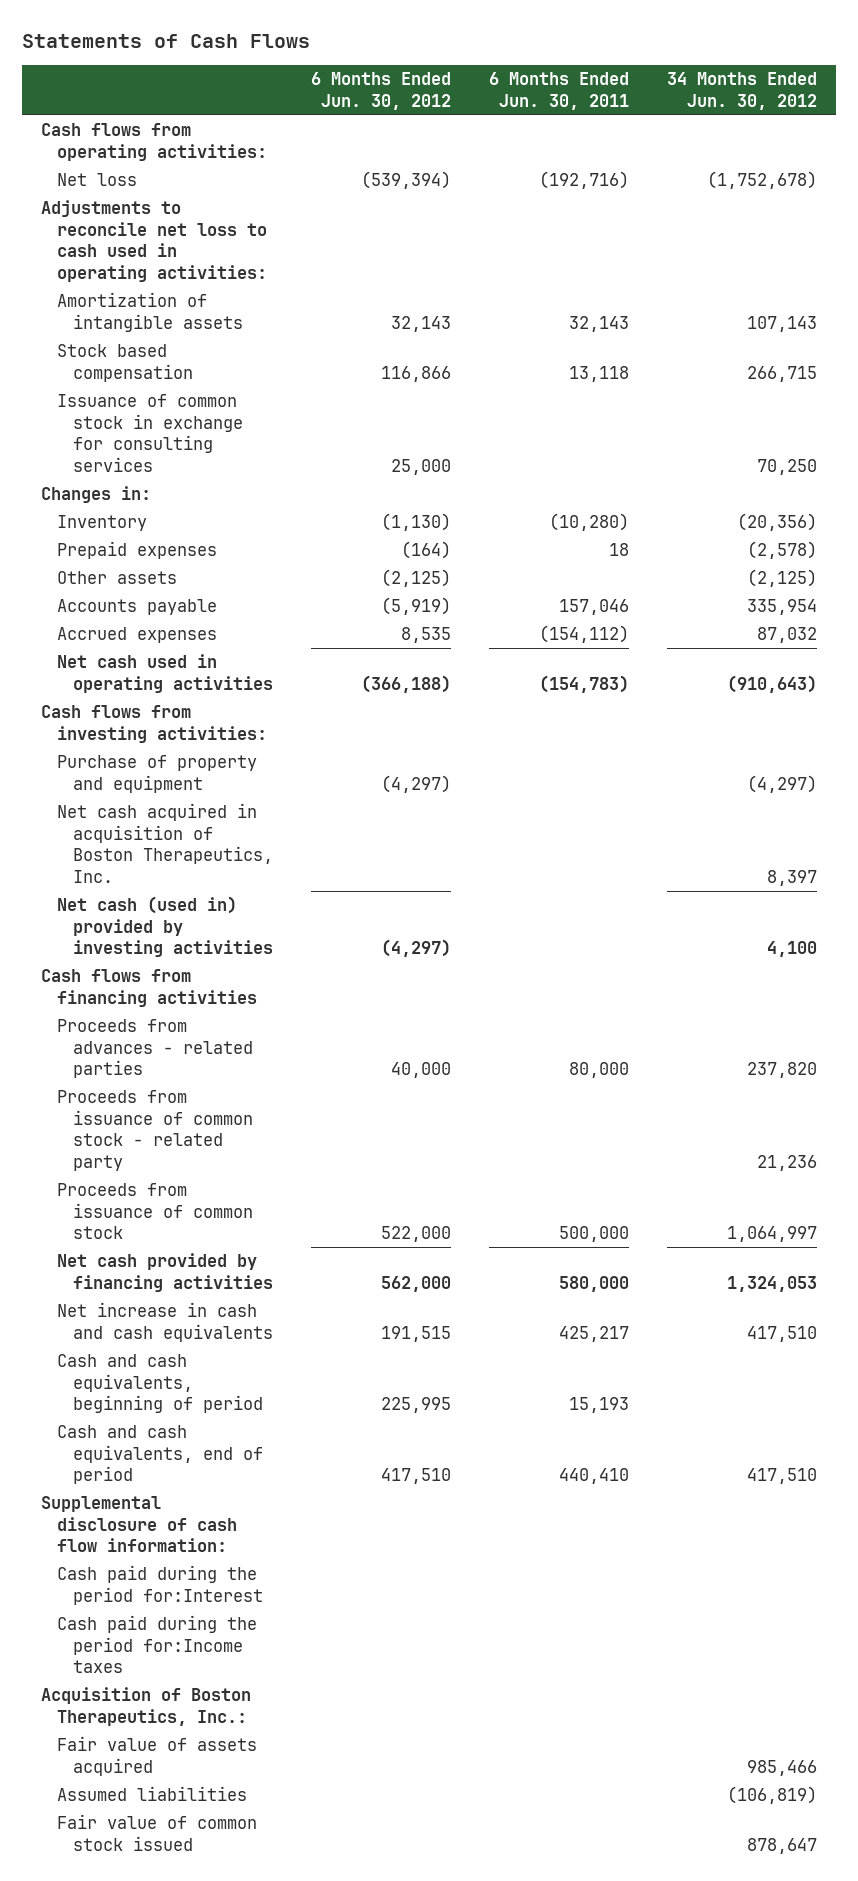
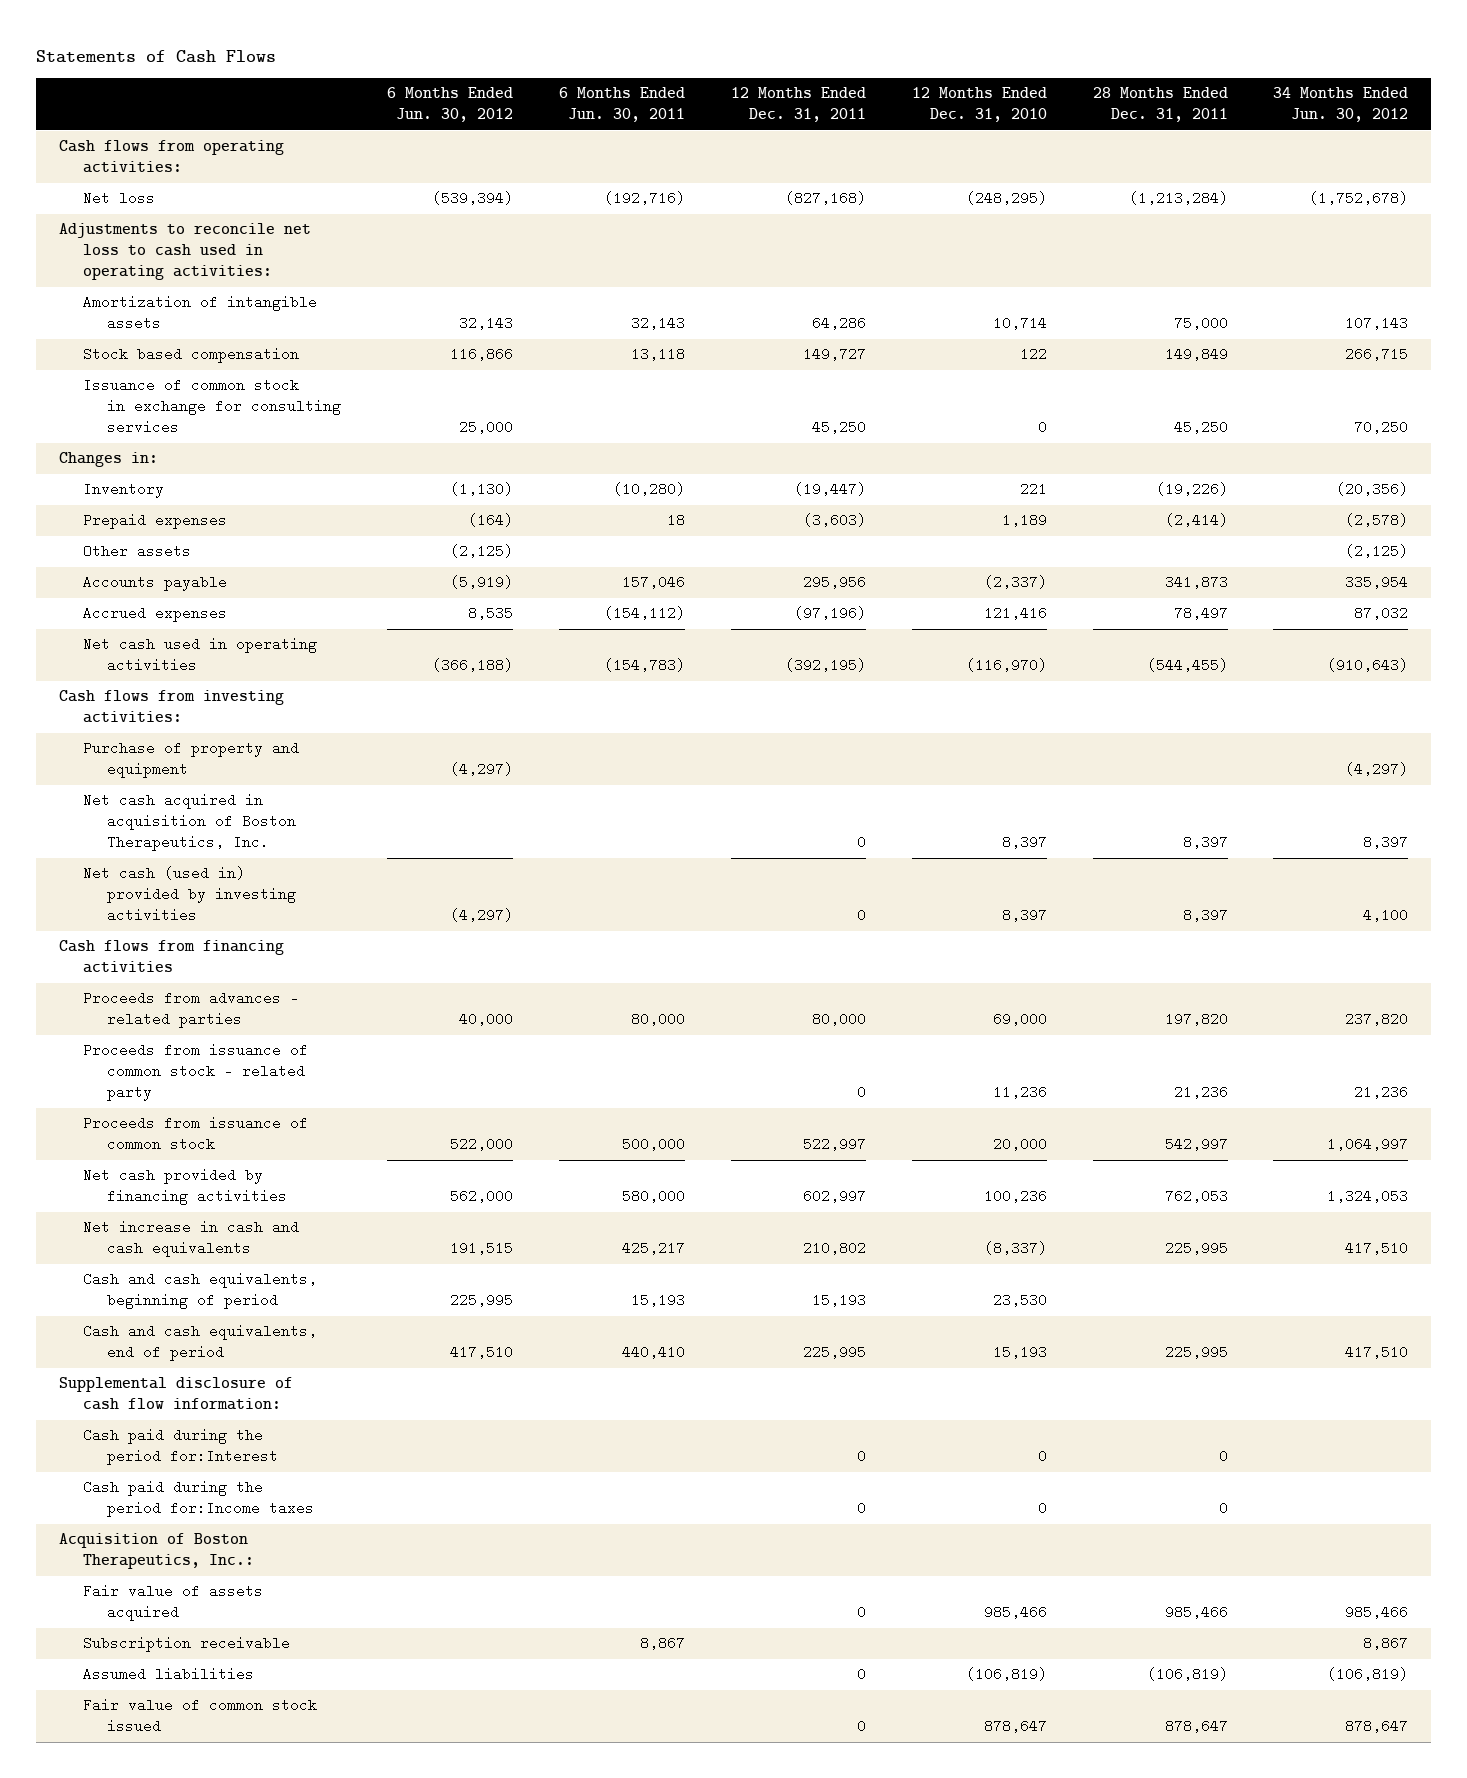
- | 6 Months Ended Jun. 30, 2012 | 6 Months Ended Jun. 30, 2011 | 34 Months Ended Jun. 30, 2012
+ | 6 Months Ended Jun. 30, 2012 | 6 Months Ended Jun. 30, 2011 | 12 Months Ended Dec. 31, 2011 | 12 Months Ended Dec. 31, 2010 | 28 Months Ended Dec. 31, 2011 | 34 Months Ended Jun. 30, 2012
+ Subscription receivable | | 8,867 | | | | 8,867

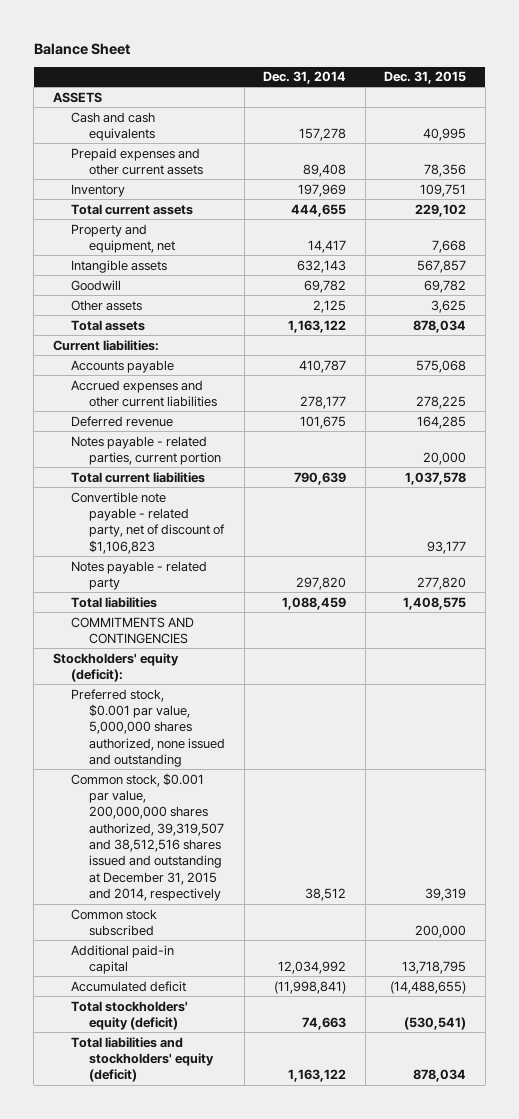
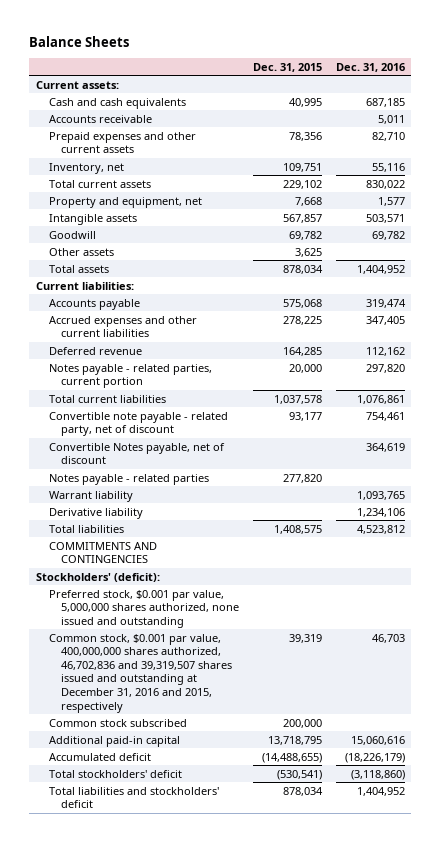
- Balance Sheet
+ Balance Sheets
- | Dec. 31, 2014 | Dec. 31, 2015
+ | Dec. 31, 2015 | Dec. 31, 2016
- ASSETS
+ Current assets:
+ Accounts receivable | | 5,011
- Inventory | 197,969 | 109,751
+ Inventory, net | 109,751 | 55,116
- Convertible note payable - related party, net of discount of $1,106,823 | | 93,177
- Notes payable - related party | 297,820 | 277,820
+ Convertible note payable - related party, net of discount | 93,177 | 754,461
+ Convertible Notes payable, net of discount | | 364,619
+ Notes payable - related parties | 277,820 |
+ Warrant liability | | 1,093,765
+ Derivative liability | | 1,234,106
- Stockholders' equity (deficit):
+ Stockholders' (deficit):
- Common stock, $0.001 par value, 200,000,000 shares authorized, 39,319,507 and 38,512,516 shares issued and outstanding at December 31, 2015 and 2014, respectively | 38,512 | 39,319
+ Common stock, $0.001 par value, 400,000,000 shares authorized, 46,702,836 and 39,319,507 shares issued and outstanding at December 31, 2016 and 2015, respectively | 39,319 | 46,703
- Total stockholders' equity (deficit) | 74,663 | (530,541)
- Total liabilities and stockholders' equity (deficit) | 1,163,122 | 878,034
+ Total stockholders' deficit | (530,541) | (3,118,860)
+ Total liabilities and stockholders' deficit | 878,034 | 1,404,952

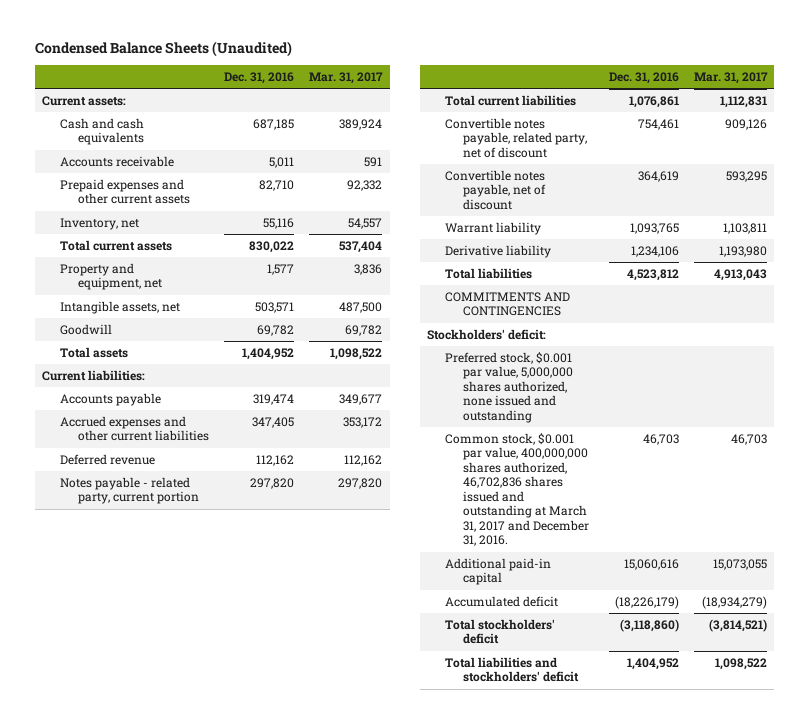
- Balance Sheets
+ Condensed Balance Sheets (Unaudited)
- | Dec. 31, 2015 | Dec. 31, 2016
+ | Dec. 31, 2016 | Mar. 31, 2017
- Intangible assets | 567,857 | 503,571
+ Intangible assets, net | 503,571 | 487,500
- Other assets | 3,625 |
- Notes payable - related parties, current portion | 20,000 | 297,820
+ Notes payable - related party, current portion | 297,820 | 297,820
- Convertible note payable - related party, net of discount | 93,177 | 754,461
- Convertible Notes payable, net of discount | | 364,619
- Notes payable - related parties | 277,820 |
+ Convertible notes payable, related party, net of discount | 754,461 | 909,126
+ Convertible notes payable, net of discount | 364,619 | 593,295
- Stockholders' (deficit):
+ Stockholders' deficit:
- Common stock, $0.001 par value, 400,000,000 shares authorized, 46,702,836 and 39,319,507 shares issued and outstanding at December 31, 2016 and 2015, respectively | 39,319 | 46,703
- Common stock subscribed | 200,000 |
+ Common stock, $0.001 par value, 400,000,000 shares authorized, 46,702,836 shares issued and outstanding at March 31, 2017 and December 31, 2016. | 46,703 | 46,703

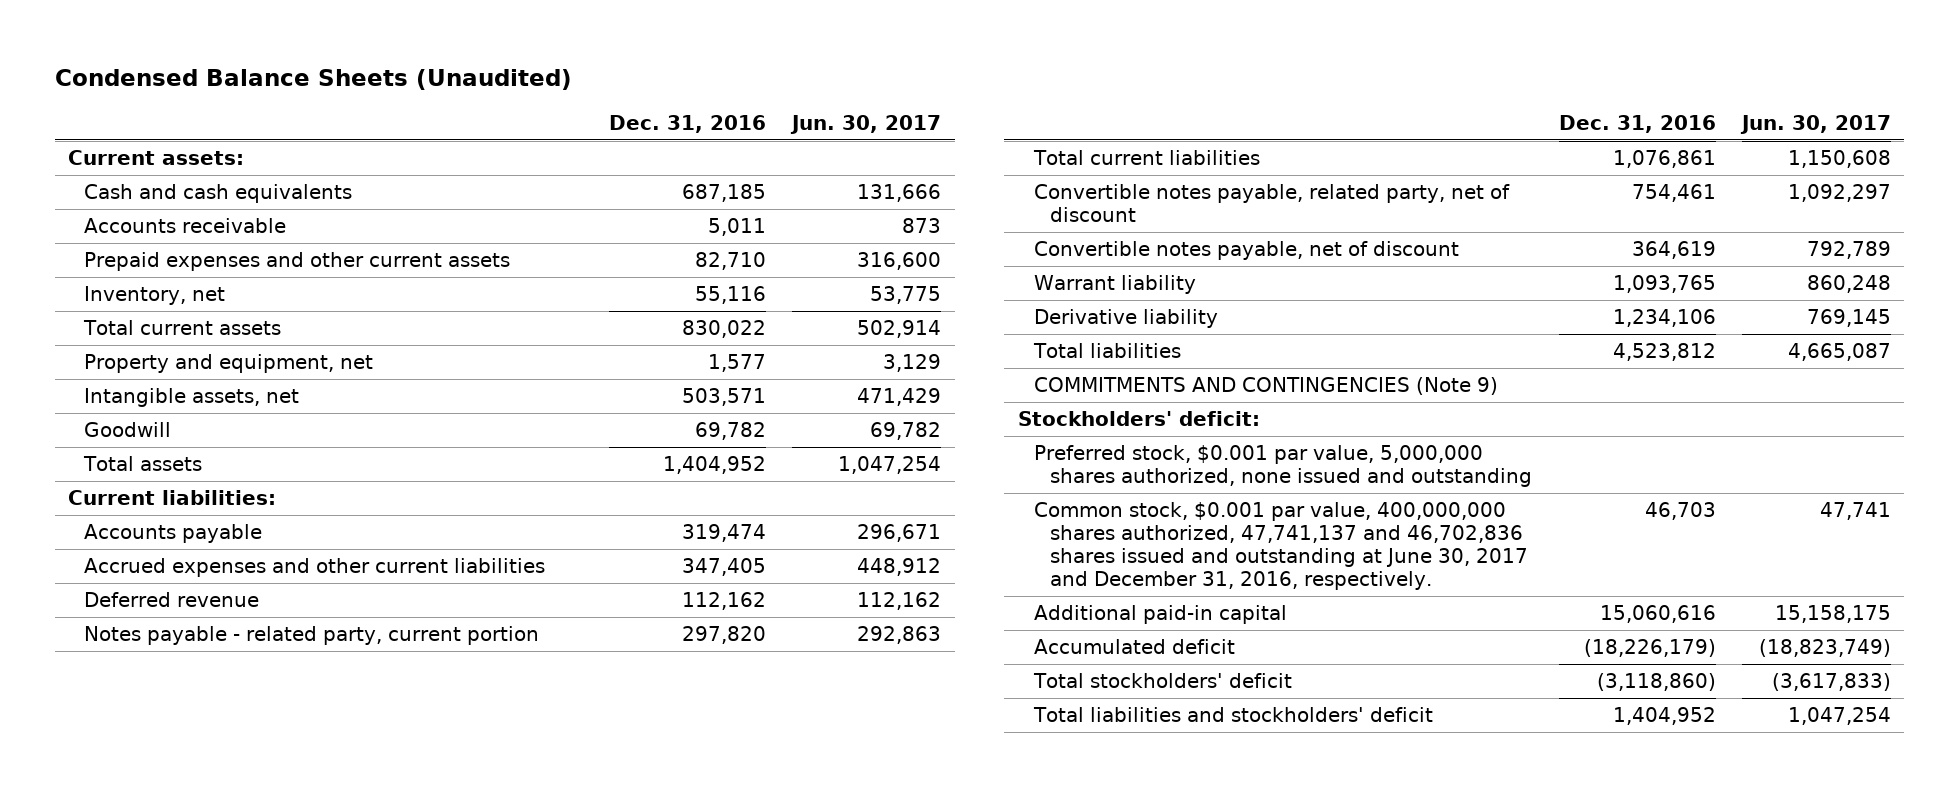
- | Dec. 31, 2016 | Mar. 31, 2017
+ | Dec. 31, 2016 | Jun. 30, 2017
- COMMITMENTS AND CONTINGENCIES
+ COMMITMENTS AND CONTINGENCIES (Note 9)
- Common stock, $0.001 par value, 400,000,000 shares authorized, 46,702,836 shares issued and outstanding at March 31, 2017 and December 31, 2016. | 46,703 | 46,703
+ Common stock, $0.001 par value, 400,000,000 shares authorized, 47,741,137 and 46,702,836 shares issued and outstanding at June 30, 2017 and December 31, 2016, respectively. | 46,703 | 47,741

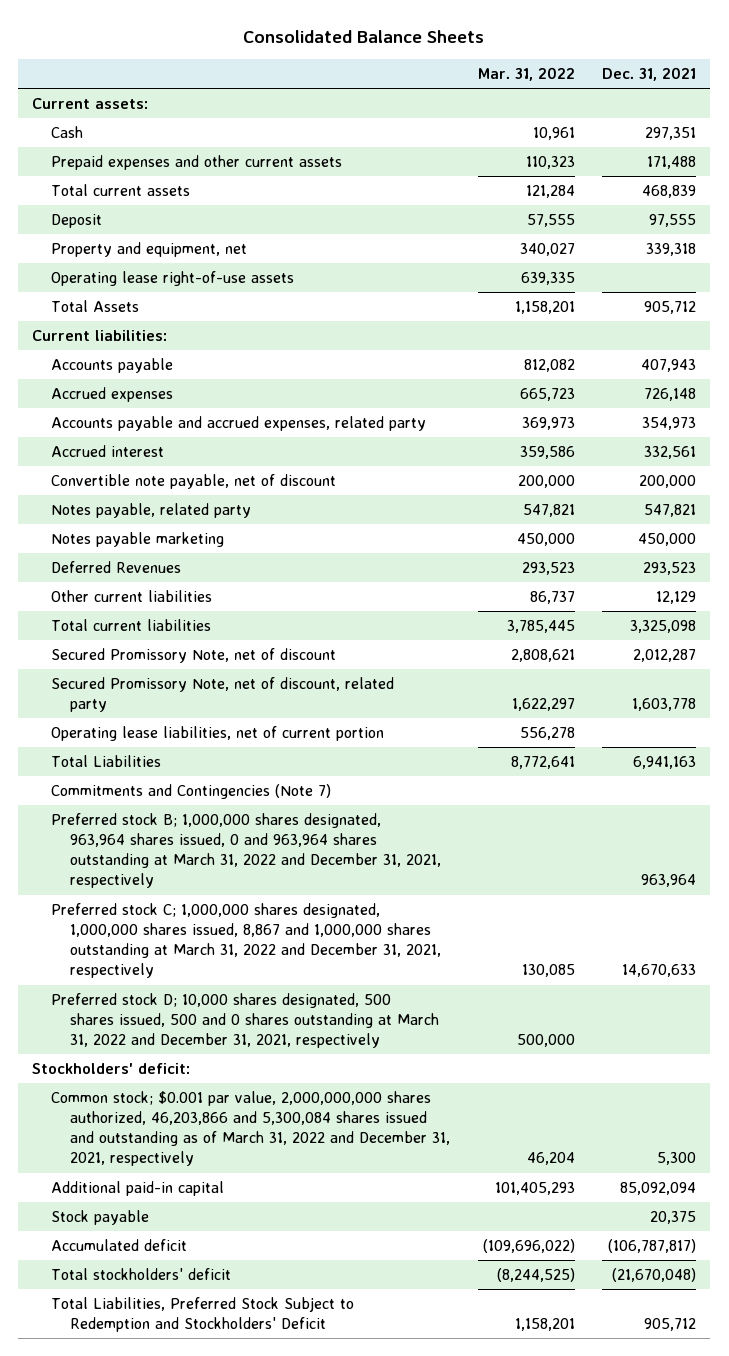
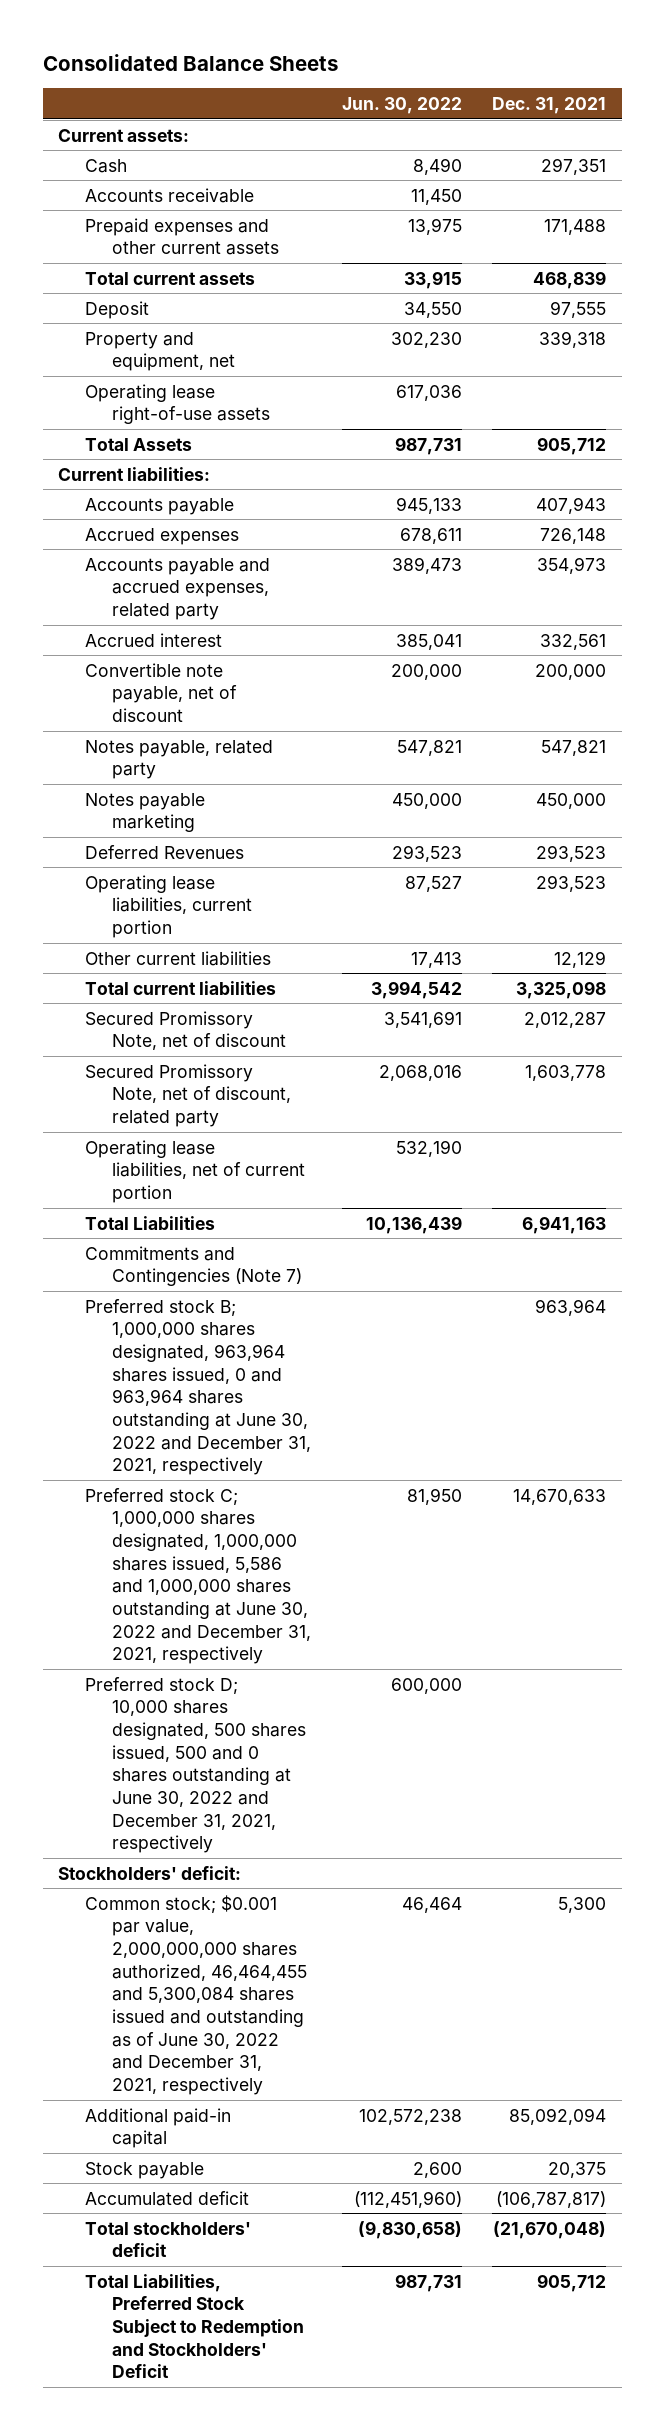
- | Mar. 31, 2022 | Dec. 31, 2021
+ | Jun. 30, 2022 | Dec. 31, 2021
+ Accounts receivable | 11,450 |
+ Operating lease liabilities, current portion | 87,527 | 293,523
- Preferred stock B; 1,000,000 shares designated, 963,964 shares issued, 0 and 963,964 shares outstanding at March 31, 2022 and December 31, 2021, respectively | | 963,964
- Preferred stock C; 1,000,000 shares designated, 1,000,000 shares issued, 8,867 and 1,000,000 shares outstanding at March 31, 2022 and December 31, 2021, respectively | 130,085 | 14,670,633
- Preferred stock D; 10,000 shares designated, 500 shares issued, 500 and 0 shares outstanding at March 31, 2022 and December 31, 2021, respectively | 500,000 |
+ Preferred stock B; 1,000,000 shares designated, 963,964 shares issued, 0 and 963,964 shares outstanding at June 30, 2022 and December 31, 2021, respectively | | 963,964
+ Preferred stock C; 1,000,000 shares designated, 1,000,000 shares issued, 5,586 and 1,000,000 shares outstanding at June 30, 2022 and December 31, 2021, respectively | 81,950 | 14,670,633
+ Preferred stock D; 10,000 shares designated, 500 shares issued, 500 and 0 shares outstanding at June 30, 2022 and December 31, 2021, respectively | 600,000 |
- Common stock; $0.001 par value, 2,000,000,000 shares authorized, 46,203,866 and 5,300,084 shares issued and outstanding as of March 31, 2022 and December 31, 2021, respectively | 46,204 | 5,300
+ Common stock; $0.001 par value, 2,000,000,000 shares authorized, 46,464,455 and 5,300,084 shares issued and outstanding as of June 30, 2022 and December 31, 2021, respectively | 46,464 | 5,300

